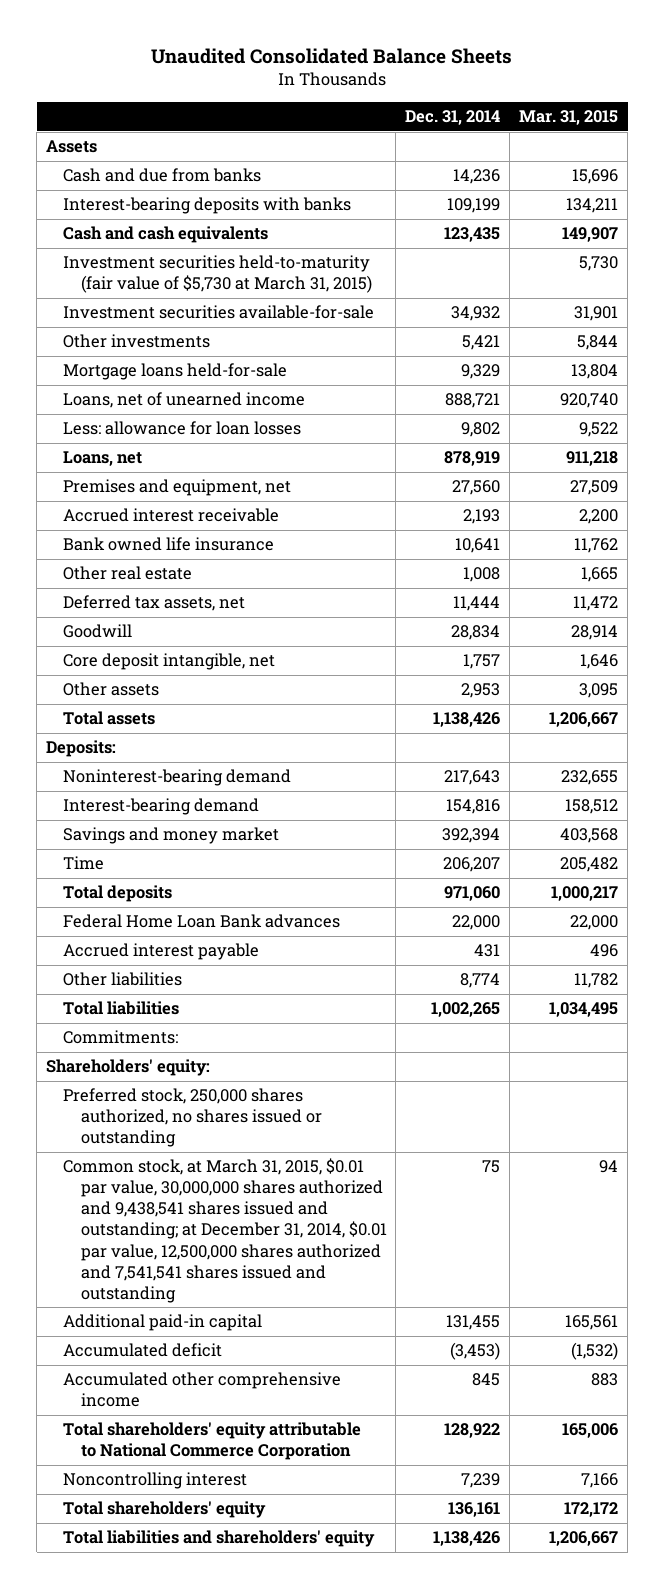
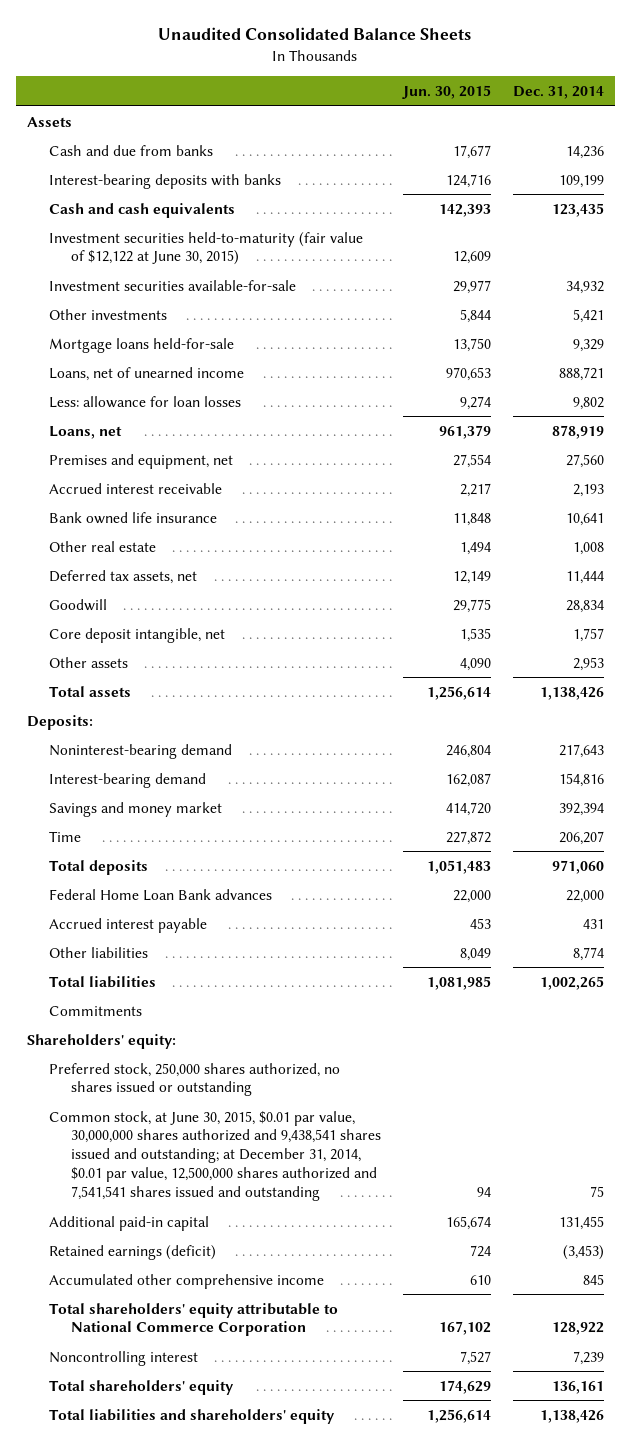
- | Dec. 31, 2014 | Mar. 31, 2015
+ | Jun. 30, 2015 | Dec. 31, 2014
- Investment securities held-to-maturity (fair value of $5,730 at March 31, 2015) | | 5,730
+ Investment securities held-to-maturity (fair value of $12,122 at June 30, 2015) | 12,609 |
- Commitments:
+ Commitments
- Common stock, at March 31, 2015, $0.01 par value, 30,000,000 shares authorized and 9,438,541 shares issued and outstanding; at December 31, 2014, $0.01 par value, 12,500,000 shares authorized and 7,541,541 shares issued and outstanding | 75 | 94
+ Common stock, at June 30, 2015, $0.01 par value, 30,000,000 shares authorized and 9,438,541 shares issued and outstanding; at December 31, 2014, $0.01 par value, 12,500,000 shares authorized and 7,541,541 shares issued and outstanding | 94 | 75
- Accumulated deficit | (3,453) | (1,532)
+ Retained earnings (deficit) | 724 | (3,453)

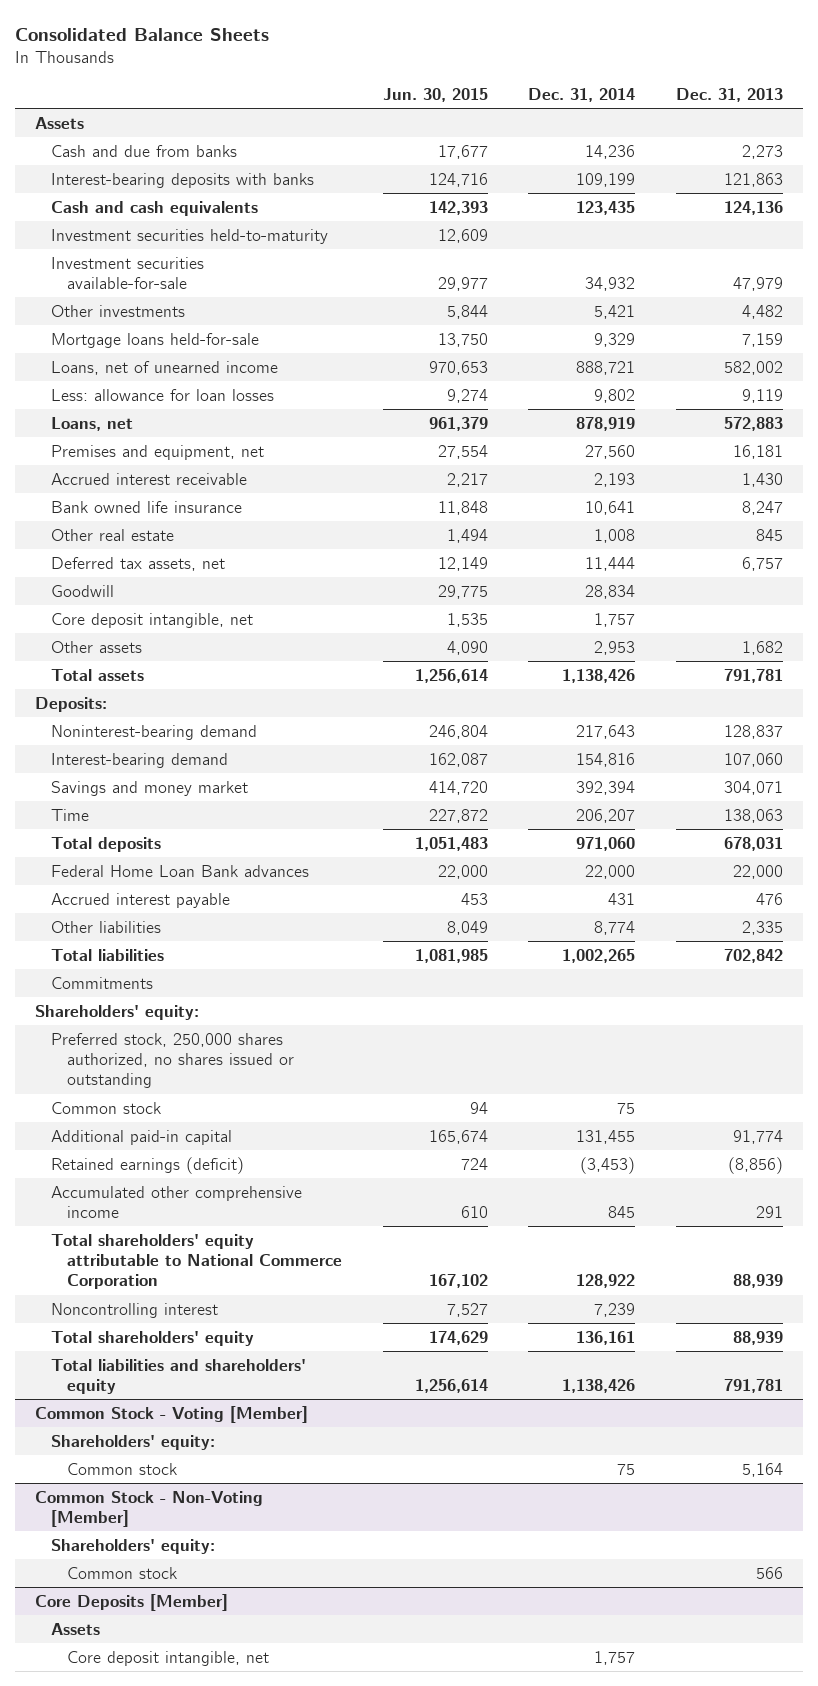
- Unaudited Consolidated Balance Sheets
+ Consolidated Balance Sheets
- | Jun. 30, 2015 | Dec. 31, 2014
+ | Jun. 30, 2015 | Dec. 31, 2014 | Dec. 31, 2013
- Investment securities held-to-maturity (fair value of $12,122 at June 30, 2015) | 12,609 |
+ Investment securities held-to-maturity | 12,609 | |
- Common stock, at June 30, 2015, $0.01 par value, 30,000,000 shares authorized and 9,438,541 shares issued and outstanding; at December 31, 2014, $0.01 par value, 12,500,000 shares authorized and 7,541,541 shares issued and outstanding | 94 | 75
+ Common stock | 94 | 75 |
+ Common Stock - Voting [Member]
+ Shareholders' equity:
+ Common stock | | 75 | 5,164
+ Common Stock - Non-Voting [Member]
+ Shareholders' equity:
+ Common stock | | | 566
+ Core Deposits [Member]
+ Assets
+ Core deposit intangible, net | | 1,757 |

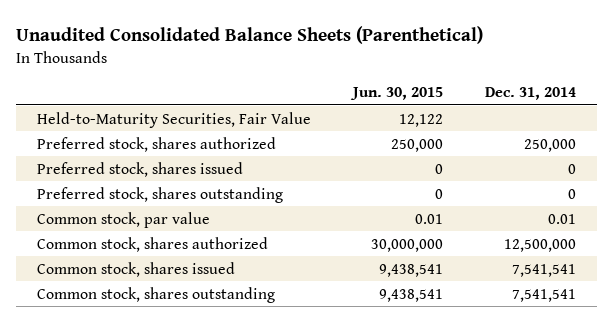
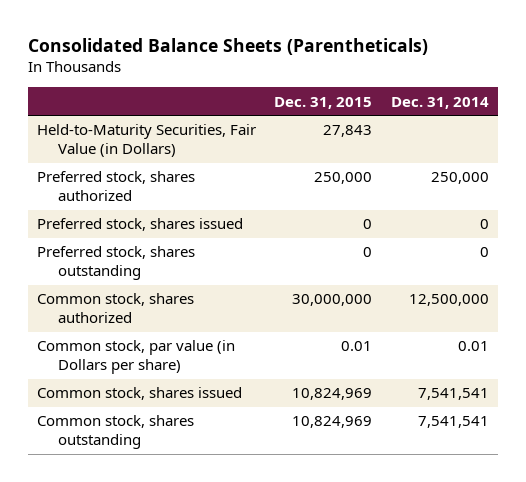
- Unaudited Consolidated Balance Sheets (Parenthetical)
+ Consolidated Balance Sheets (Parentheticals)
- | Jun. 30, 2015 | Dec. 31, 2014
+ | Dec. 31, 2015 | Dec. 31, 2014
- Held-to-Maturity Securities, Fair Value | 12,122 |
+ Held-to-Maturity Securities, Fair Value (in Dollars) | 27,843 |
- Common stock, par value | 0.01 | 0.01
+ Common stock, par value (in Dollars per share) | 0.01 | 0.01

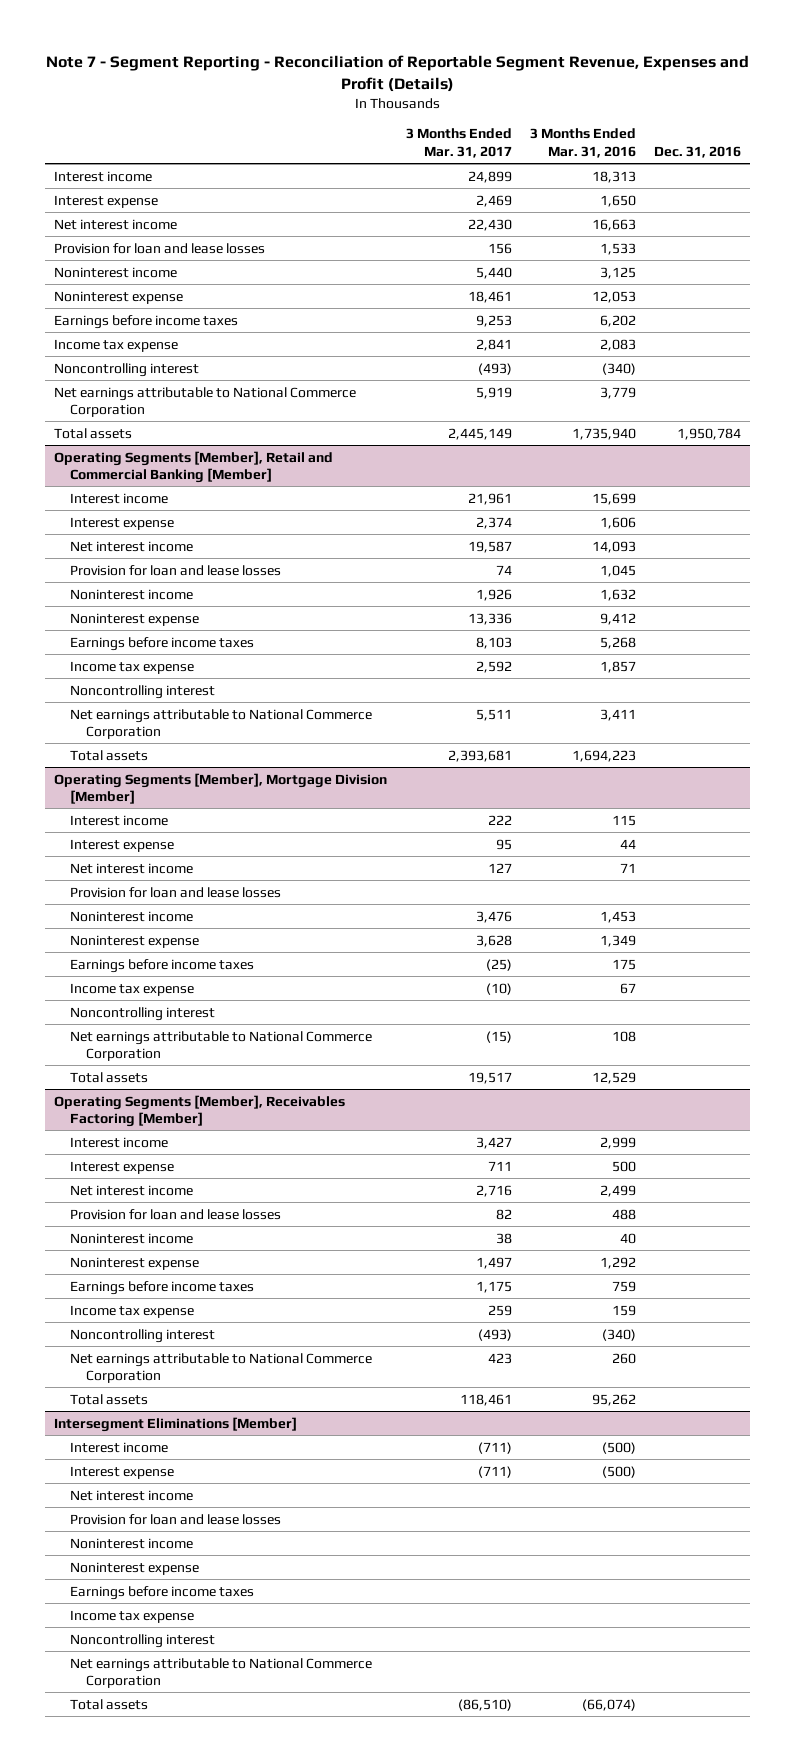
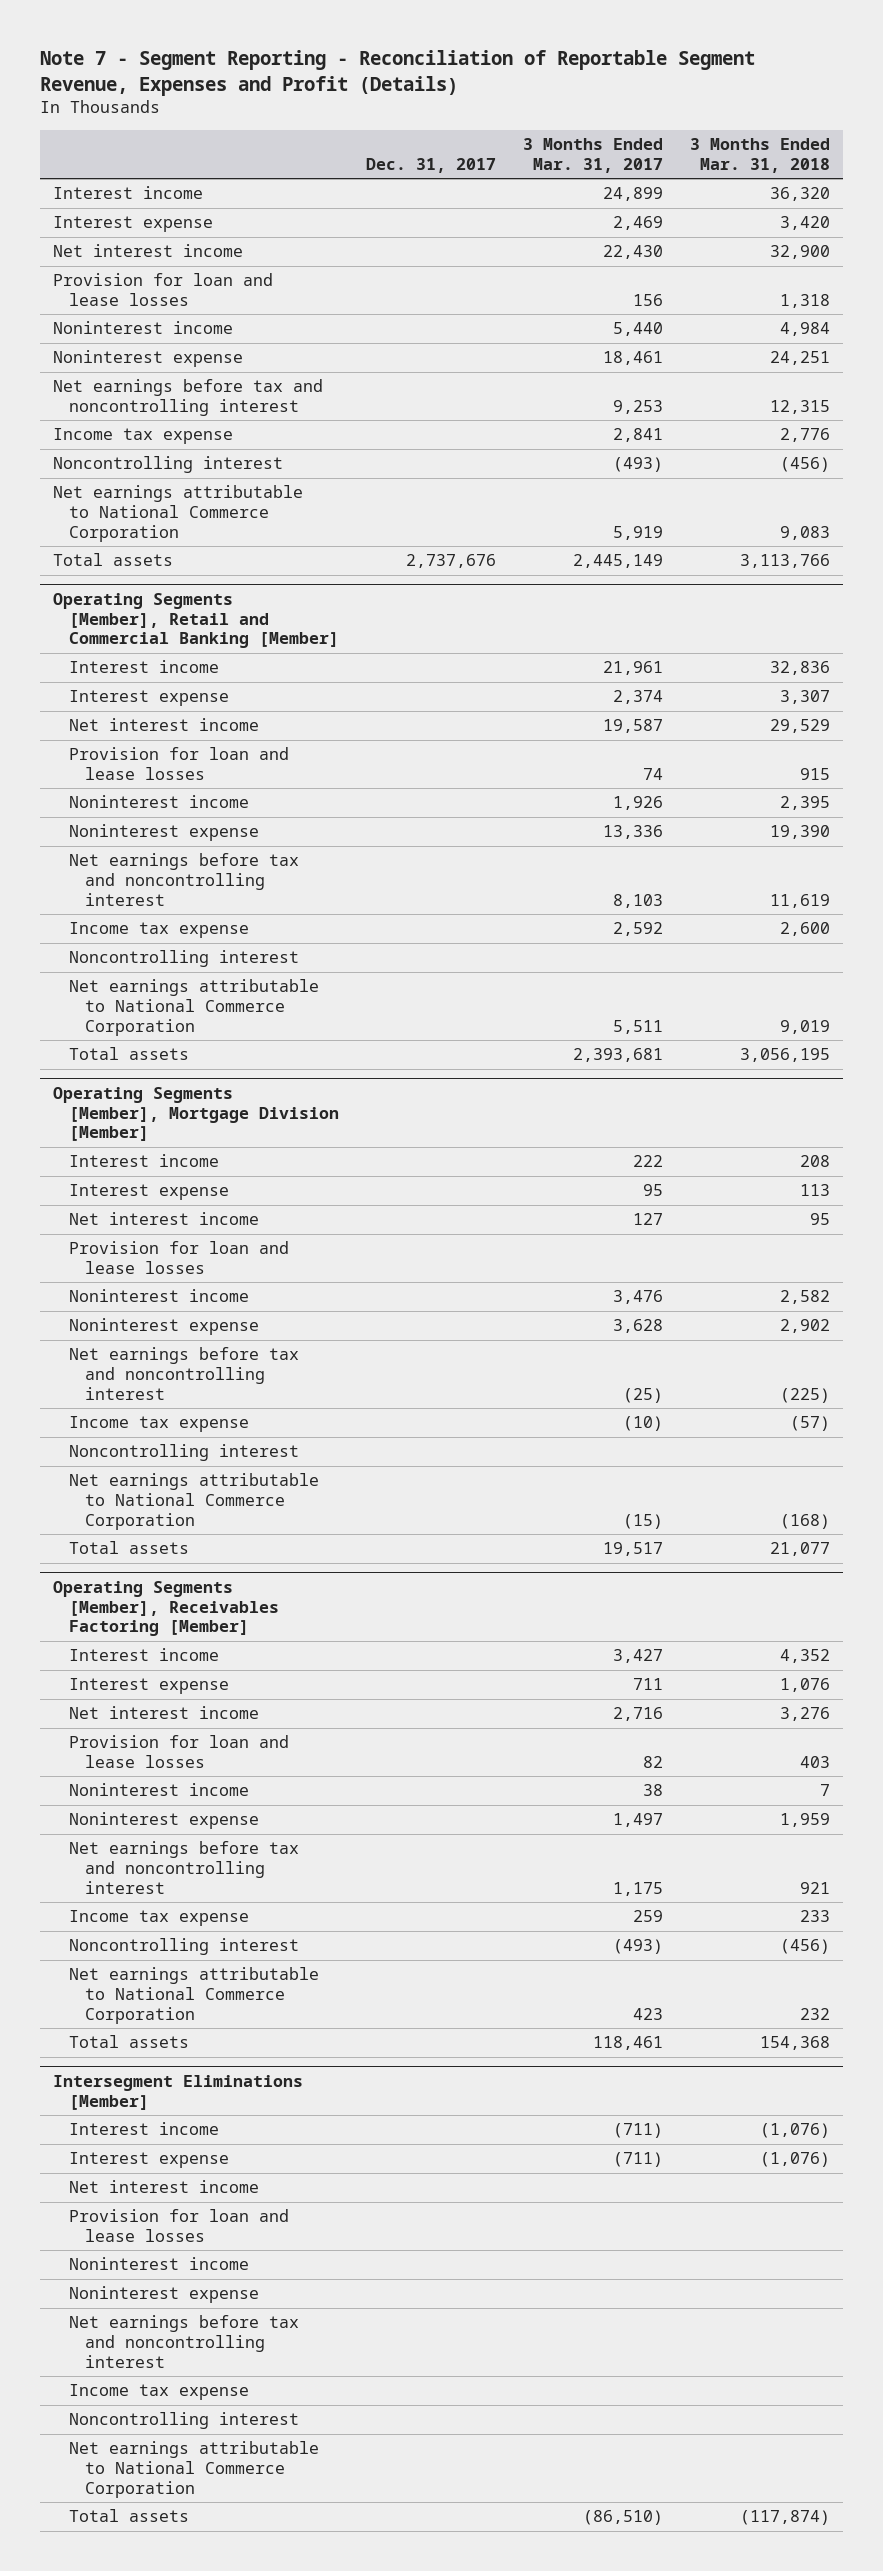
- | 3 Months Ended Mar. 31, 2017 | 3 Months Ended Mar. 31, 2016 | Dec. 31, 2016
+ | Dec. 31, 2017 | 3 Months Ended Mar. 31, 2017 | 3 Months Ended Mar. 31, 2018
- Earnings before income taxes | 9,253 | 6,202 |
+ Net earnings before tax and noncontrolling interest | | 9,253 | 12,315
@ Operating Segments [Member], Retail and Commercial Banking [Member]
- Earnings before income taxes | 8,103 | 5,268 |
+ Net earnings before tax and noncontrolling interest | | 8,103 | 11,619
@ Operating Segments [Member], Mortgage Division [Member]
- Earnings before income taxes | (25) | 175 |
+ Net earnings before tax and noncontrolling interest | | (25) | (225)
@ Operating Segments [Member], Receivables Factoring [Member]
- Earnings before income taxes | 1,175 | 759 |
+ Net earnings before tax and noncontrolling interest | | 1,175 | 921
@ Intersegment Eliminations [Member]
- Earnings before income taxes
+ Net earnings before tax and noncontrolling interest

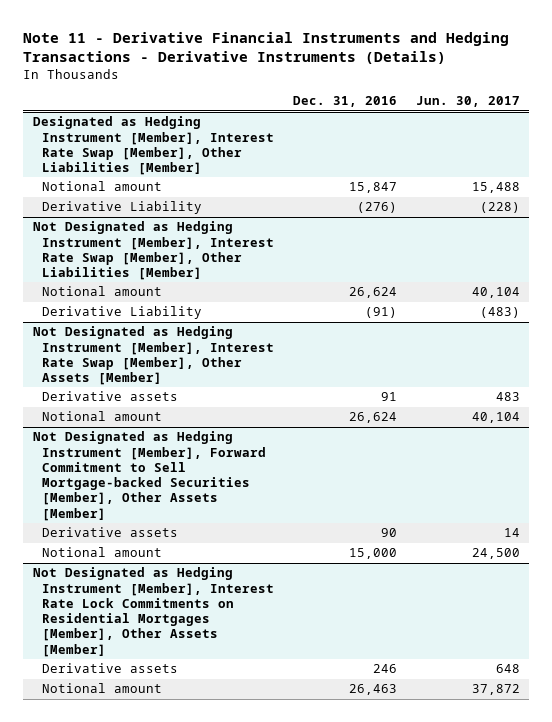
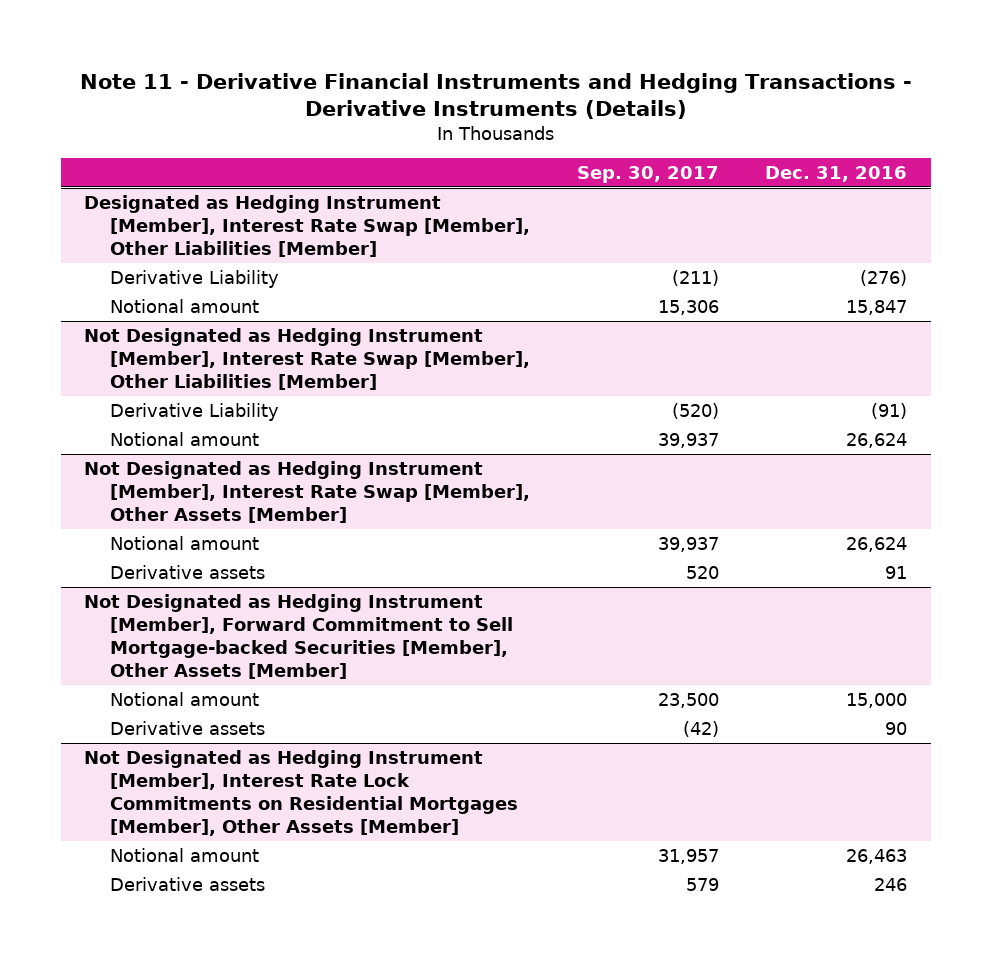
- | Dec. 31, 2016 | Jun. 30, 2017
+ | Sep. 30, 2017 | Dec. 31, 2016
@ Designated as Hedging Instrument [Member], Interest Rate Swap [Member], Other Liabilities [Member]
moved down: Notional amount | 15,306 | 15,847
@ Not Designated as Hedging Instrument [Member], Interest Rate Swap [Member], Other Liabilities [Member]
moved down: Notional amount | 39,937 | 26,624
@ Not Designated as Hedging Instrument [Member], Interest Rate Swap [Member], Other Assets [Member]
moved down: Derivative assets | 520 | 91
@ Not Designated as Hedging Instrument [Member], Forward Commitment to Sell Mortgage-backed Securities [Member], Other Assets [Member]
moved down: Derivative assets | (42) | 90
@ Not Designated as Hedging Instrument [Member], Interest Rate Lock Commitments on Residential Mortgages [Member], Other Assets [Member]
moved down: Derivative assets | 579 | 246

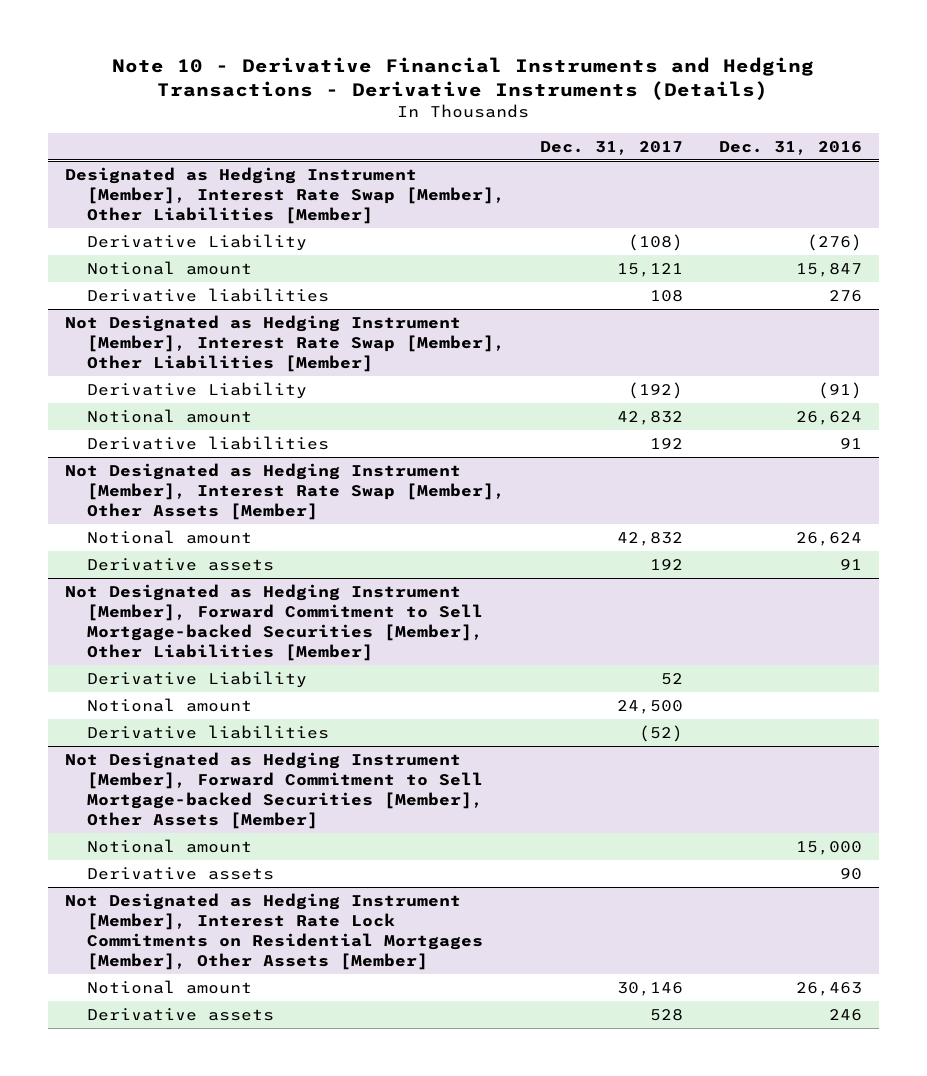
- Note 11 - Derivative Financial Instruments and Hedging Transactions - Derivative Instruments (Details)
+ Note 10 - Derivative Financial Instruments and Hedging Transactions - Derivative Instruments (Details)
- | Sep. 30, 2017 | Dec. 31, 2016
+ | Dec. 31, 2017 | Dec. 31, 2016
@ Designated as Hedging Instrument [Member], Interest Rate Swap [Member], Other Liabilities [Member]
+ Derivative liabilities | 108 | 276
@ Not Designated as Hedging Instrument [Member], Interest Rate Swap [Member], Other Liabilities [Member]
+ Derivative liabilities | 192 | 91
+ Not Designated as Hedging Instrument [Member], Forward Commitment to Sell Mortgage-backed Securities [Member], Other Liabilities [Member]
+ Derivative Liability | 52 |
+ Notional amount | 24,500 |
+ Derivative liabilities | (52) |

